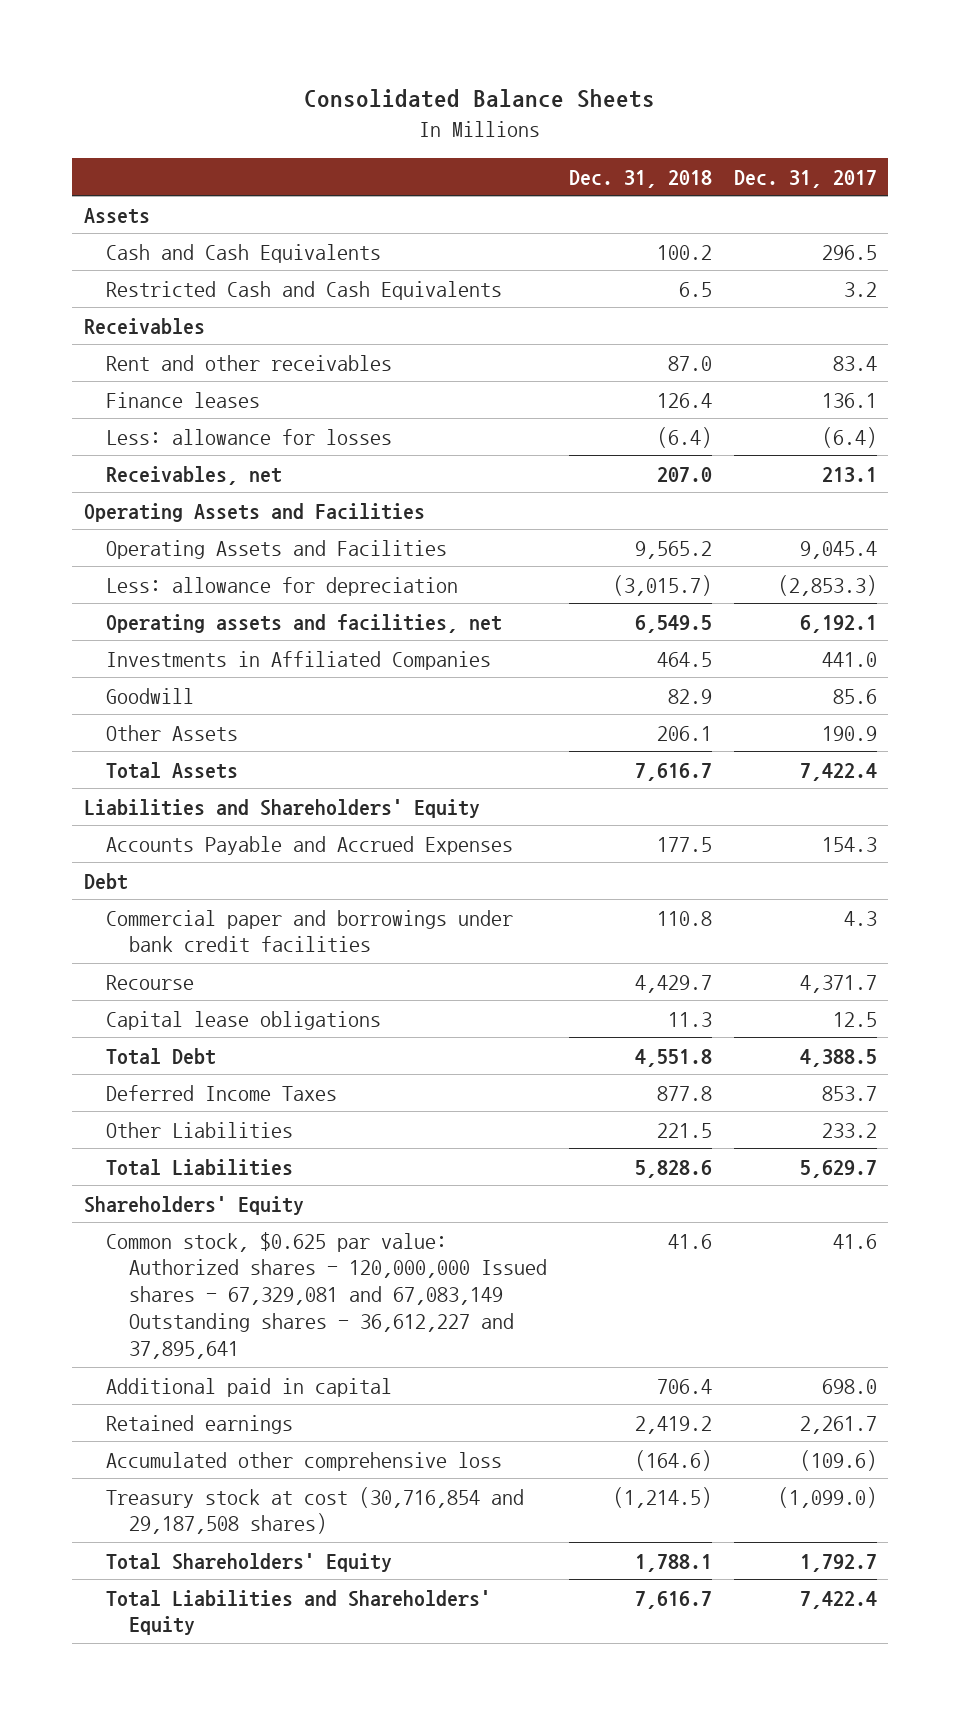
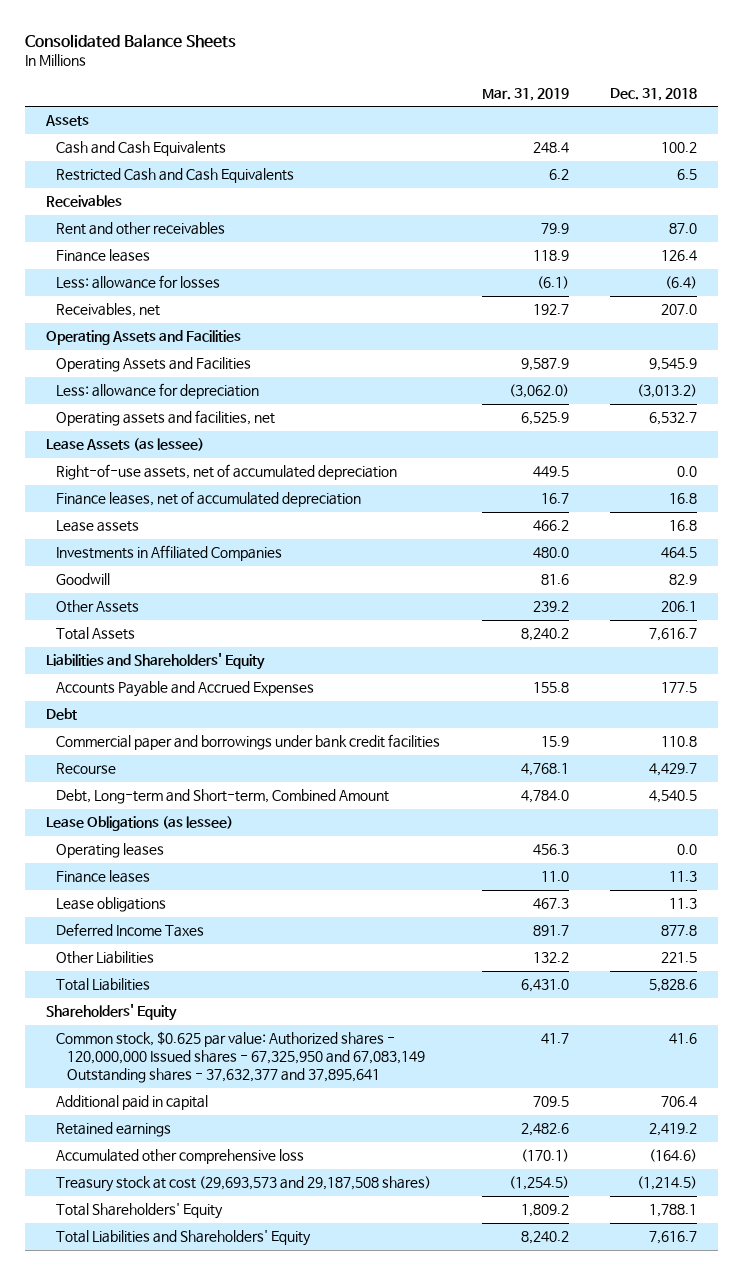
- | Dec. 31, 2018 | Dec. 31, 2017
+ | Mar. 31, 2019 | Dec. 31, 2018
- Operating Assets and Facilities | 9,565.2 | 9,045.4
- Less: allowance for depreciation | (3,015.7) | (2,853.3)
- Operating assets and facilities, net | 6,549.5 | 6,192.1
+ Operating Assets and Facilities | 9,587.9 | 9,545.9
+ Less: allowance for depreciation | (3,062.0) | (3,013.2)
+ Operating assets and facilities, net | 6,525.9 | 6,532.7
+ Lease Assets (as lessee)
+ Right-of-use assets, net of accumulated depreciation | 449.5 | 0.0
+ Finance leases, net of accumulated depreciation | 16.7 | 16.8
+ Lease assets | 466.2 | 16.8
- Capital lease obligations | 11.3 | 12.5
- Total Debt | 4,551.8 | 4,388.5
+ Debt, Long-term and Short-term, Combined Amount | 4,784.0 | 4,540.5
+ Lease Obligations (as lessee)
+ Operating leases | 456.3 | 0.0
+ Finance leases | 11.0 | 11.3
+ Lease obligations | 467.3 | 11.3
- Common stock, $0.625 par value: Authorized shares - 120,000,000 Issued shares - 67,329,081 and 67,083,149 Outstanding shares - 36,612,227 and 37,895,641 | 41.6 | 41.6
+ Common stock, $0.625 par value: Authorized shares - 120,000,000 Issued shares - 67,325,950 and 67,083,149 Outstanding shares - 37,632,377 and 37,895,641 | 41.7 | 41.6
- Treasury stock at cost (30,716,854 and 29,187,508 shares) | (1,214.5) | (1,099.0)
+ Treasury stock at cost (29,693,573 and 29,187,508 shares) | (1,254.5) | (1,214.5)

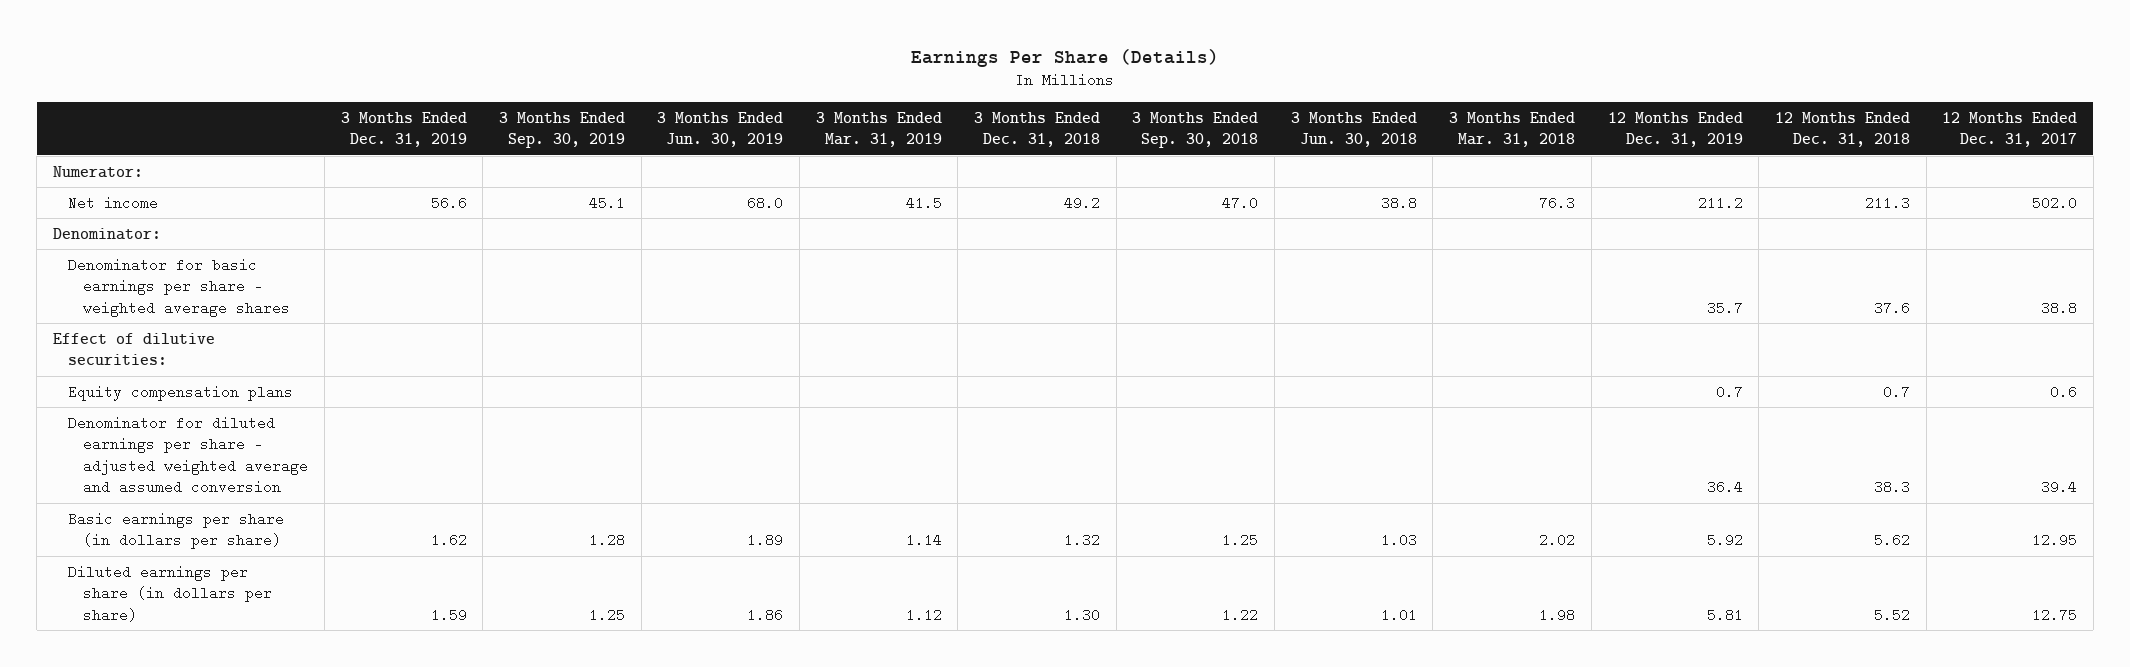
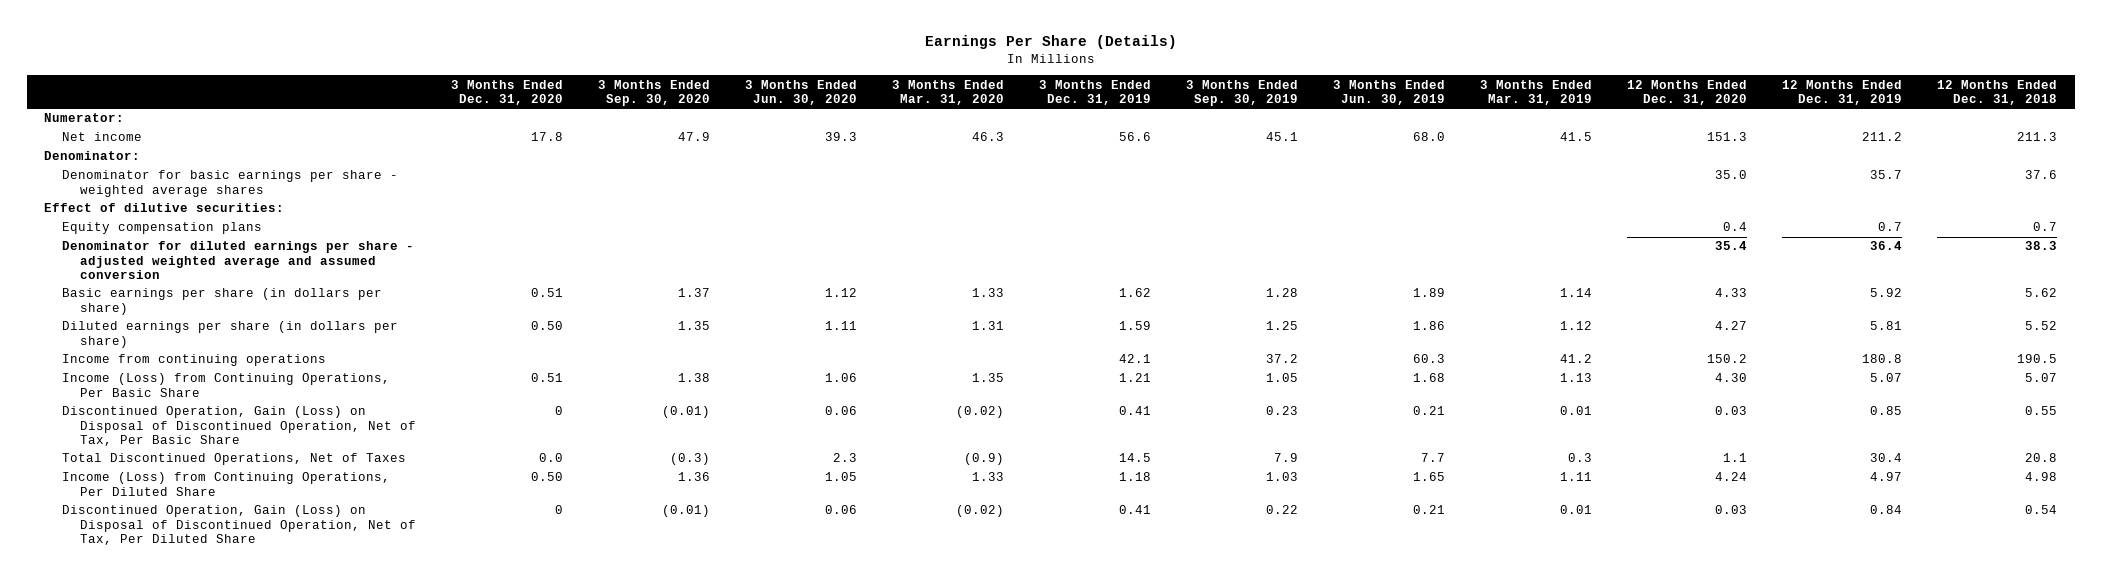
- | 3 Months Ended Dec. 31, 2019 | 3 Months Ended Sep. 30, 2019 | 3 Months Ended Jun. 30, 2019 | 3 Months Ended Mar. 31, 2019 | 3 Months Ended Dec. 31, 2018 | 3 Months Ended Sep. 30, 2018 | 3 Months Ended Jun. 30, 2018 | 3 Months Ended Mar. 31, 2018 | 12 Months Ended Dec. 31, 2019 | 12 Months Ended Dec. 31, 2018 | 12 Months Ended Dec. 31, 2017
+ | 3 Months Ended Dec. 31, 2020 | 3 Months Ended Sep. 30, 2020 | 3 Months Ended Jun. 30, 2020 | 3 Months Ended Mar. 31, 2020 | 3 Months Ended Dec. 31, 2019 | 3 Months Ended Sep. 30, 2019 | 3 Months Ended Jun. 30, 2019 | 3 Months Ended Mar. 31, 2019 | 12 Months Ended Dec. 31, 2020 | 12 Months Ended Dec. 31, 2019 | 12 Months Ended Dec. 31, 2018
+ Income from continuing operations | | | | | 42.1 | 37.2 | 60.3 | 41.2 | 150.2 | 180.8 | 190.5
+ Income (Loss) from Continuing Operations, Per Basic Share | 0.51 | 1.38 | 1.06 | 1.35 | 1.21 | 1.05 | 1.68 | 1.13 | 4.30 | 5.07 | 5.07
+ Discontinued Operation, Gain (Loss) on Disposal of Discontinued Operation, Net of Tax, Per Basic Share | 0 | (0.01) | 0.06 | (0.02) | 0.41 | 0.23 | 0.21 | 0.01 | 0.03 | 0.85 | 0.55
+ Total Discontinued Operations, Net of Taxes | 0.0 | (0.3) | 2.3 | (0.9) | 14.5 | 7.9 | 7.7 | 0.3 | 1.1 | 30.4 | 20.8
+ Income (Loss) from Continuing Operations, Per Diluted Share | 0.50 | 1.36 | 1.05 | 1.33 | 1.18 | 1.03 | 1.65 | 1.11 | 4.24 | 4.97 | 4.98
+ Discontinued Operation, Gain (Loss) on Disposal of Discontinued Operation, Net of Tax, Per Diluted Share | 0 | (0.01) | 0.06 | (0.02) | 0.41 | 0.22 | 0.21 | 0.01 | 0.03 | 0.84 | 0.54

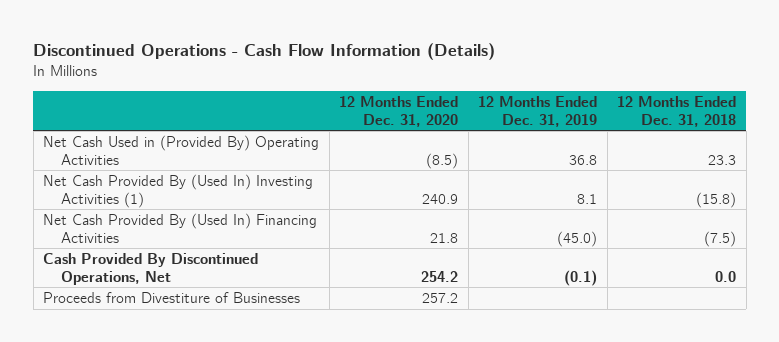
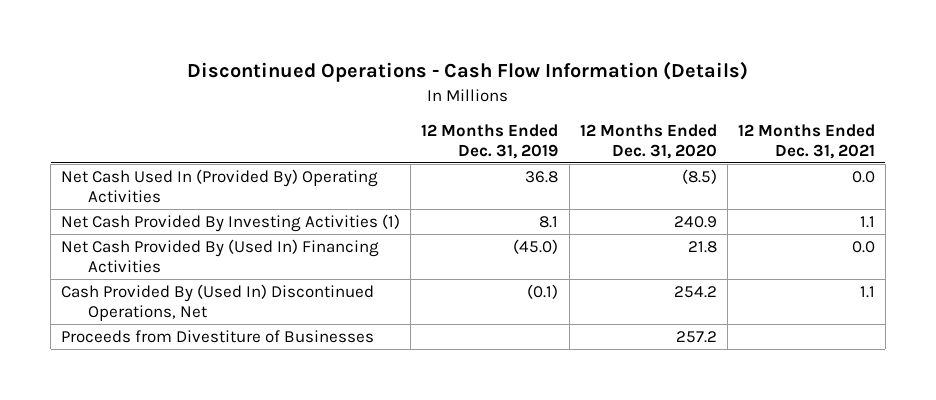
- | 12 Months Ended Dec. 31, 2020 | 12 Months Ended Dec. 31, 2019 | 12 Months Ended Dec. 31, 2018
+ | 12 Months Ended Dec. 31, 2019 | 12 Months Ended Dec. 31, 2020 | 12 Months Ended Dec. 31, 2021
- Net Cash Used in (Provided By) Operating Activities | (8.5) | 36.8 | 23.3
- Net Cash Provided By (Used In) Investing Activities (1) | 240.9 | 8.1 | (15.8)
+ Net Cash Used In (Provided By) Operating Activities | 36.8 | (8.5) | 0.0
+ Net Cash Provided By Investing Activities (1) | 8.1 | 240.9 | 1.1
- Cash Provided By Discontinued Operations, Net | 254.2 | (0.1) | 0.0
+ Cash Provided By (Used In) Discontinued Operations, Net | (0.1) | 254.2 | 1.1

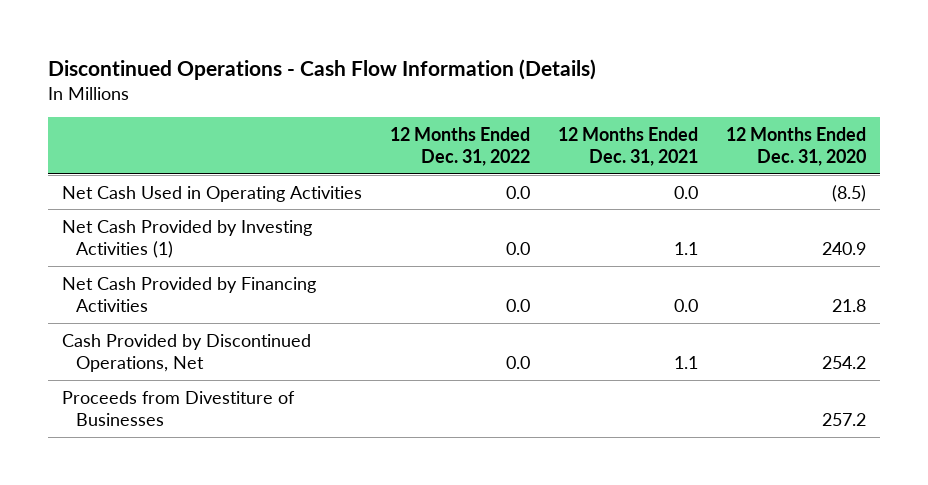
- | 12 Months Ended Dec. 31, 2019 | 12 Months Ended Dec. 31, 2020 | 12 Months Ended Dec. 31, 2021
+ | 12 Months Ended Dec. 31, 2022 | 12 Months Ended Dec. 31, 2021 | 12 Months Ended Dec. 31, 2020
- Net Cash Used In (Provided By) Operating Activities | 36.8 | (8.5) | 0.0
- Net Cash Provided By Investing Activities (1) | 8.1 | 240.9 | 1.1
- Net Cash Provided By (Used In) Financing Activities | (45.0) | 21.8 | 0.0
- Cash Provided By (Used In) Discontinued Operations, Net | (0.1) | 254.2 | 1.1
+ Net Cash Used in Operating Activities | 0.0 | 0.0 | (8.5)
+ Net Cash Provided by Investing Activities (1) | 0.0 | 1.1 | 240.9
+ Net Cash Provided by Financing Activities | 0.0 | 0.0 | 21.8
+ Cash Provided by Discontinued Operations, Net | 0.0 | 1.1 | 254.2

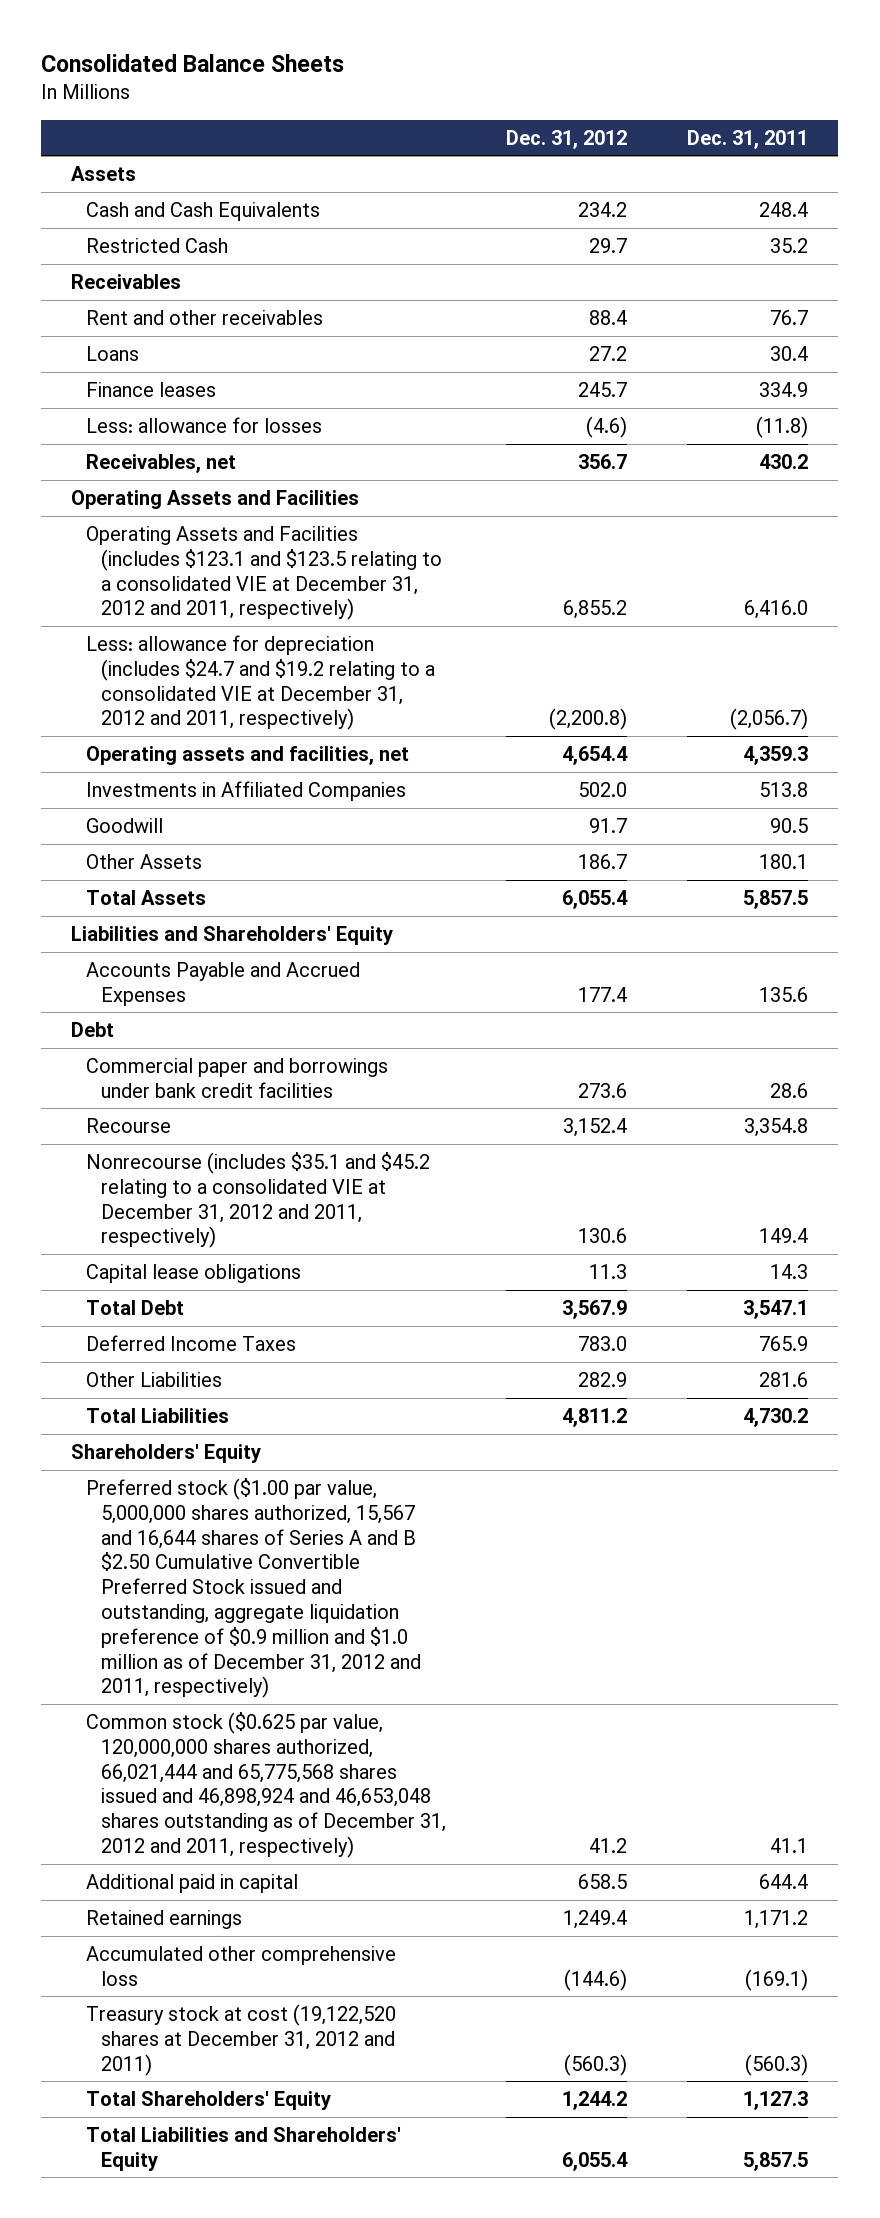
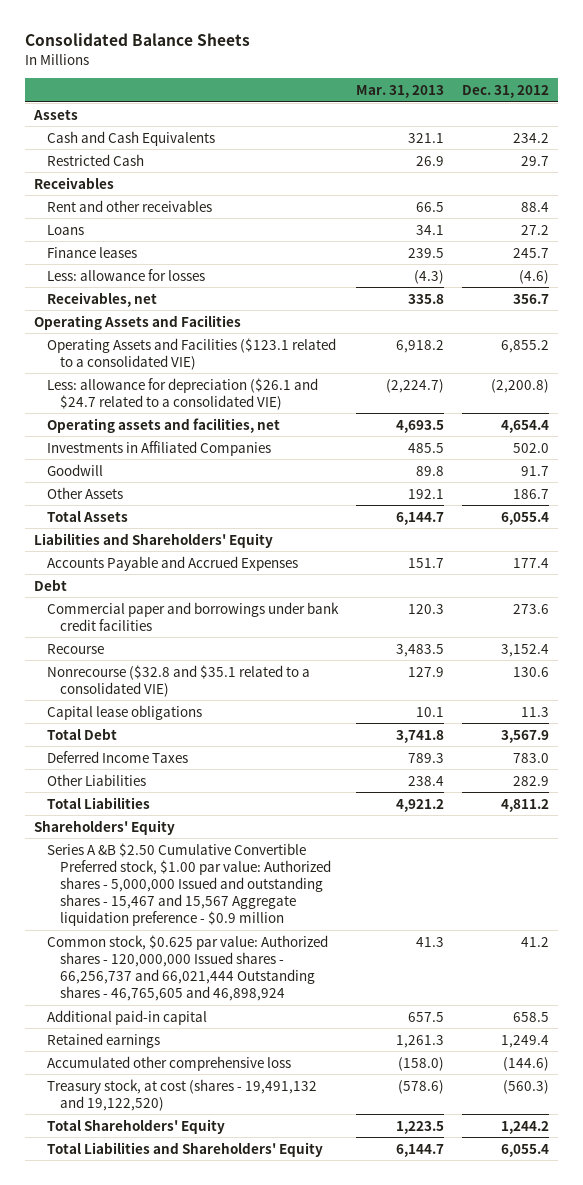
- | Dec. 31, 2012 | Dec. 31, 2011
+ | Mar. 31, 2013 | Dec. 31, 2012
- Operating Assets and Facilities (includes $123.1 and $123.5 relating to a consolidated VIE at December 31, 2012 and 2011, respectively) | 6,855.2 | 6,416.0
- Less: allowance for depreciation (includes $24.7 and $19.2 relating to a consolidated VIE at December 31, 2012 and 2011, respectively) | (2,200.8) | (2,056.7)
+ Operating Assets and Facilities ($123.1 related to a consolidated VIE) | 6,918.2 | 6,855.2
+ Less: allowance for depreciation ($26.1 and $24.7 related to a consolidated VIE) | (2,224.7) | (2,200.8)
- Nonrecourse (includes $35.1 and $45.2 relating to a consolidated VIE at December 31, 2012 and 2011, respectively) | 130.6 | 149.4
+ Nonrecourse ($32.8 and $35.1 related to a consolidated VIE) | 127.9 | 130.6
- Preferred stock ($1.00 par value, 5,000,000 shares authorized, 15,567 and 16,644 shares of Series A and B $2.50 Cumulative Convertible Preferred Stock issued and outstanding, aggregate liquidation preference of $0.9 million and $1.0 million as of December 31, 2012 and 2011, respectively)
- Common stock ($0.625 par value, 120,000,000 shares authorized, 66,021,444 and 65,775,568 shares issued and 46,898,924 and 46,653,048 shares outstanding as of December 31, 2012 and 2011, respectively) | 41.2 | 41.1
- Additional paid in capital | 658.5 | 644.4
+ Series A &B $2.50 Cumulative Convertible Preferred stock, $1.00 par value: Authorized shares - 5,000,000 Issued and outstanding shares - 15,467 and 15,567 Aggregate liquidation preference - $0.9 million
+ Common stock, $0.625 par value: Authorized shares - 120,000,000 Issued shares - 66,256,737 and 66,021,444 Outstanding shares - 46,765,605 and 46,898,924 | 41.3 | 41.2
+ Additional paid-in capital | 657.5 | 658.5
- Treasury stock at cost (19,122,520 shares at December 31, 2012 and 2011) | (560.3) | (560.3)
+ Treasury stock, at cost (shares - 19,491,132 and 19,122,520) | (578.6) | (560.3)

